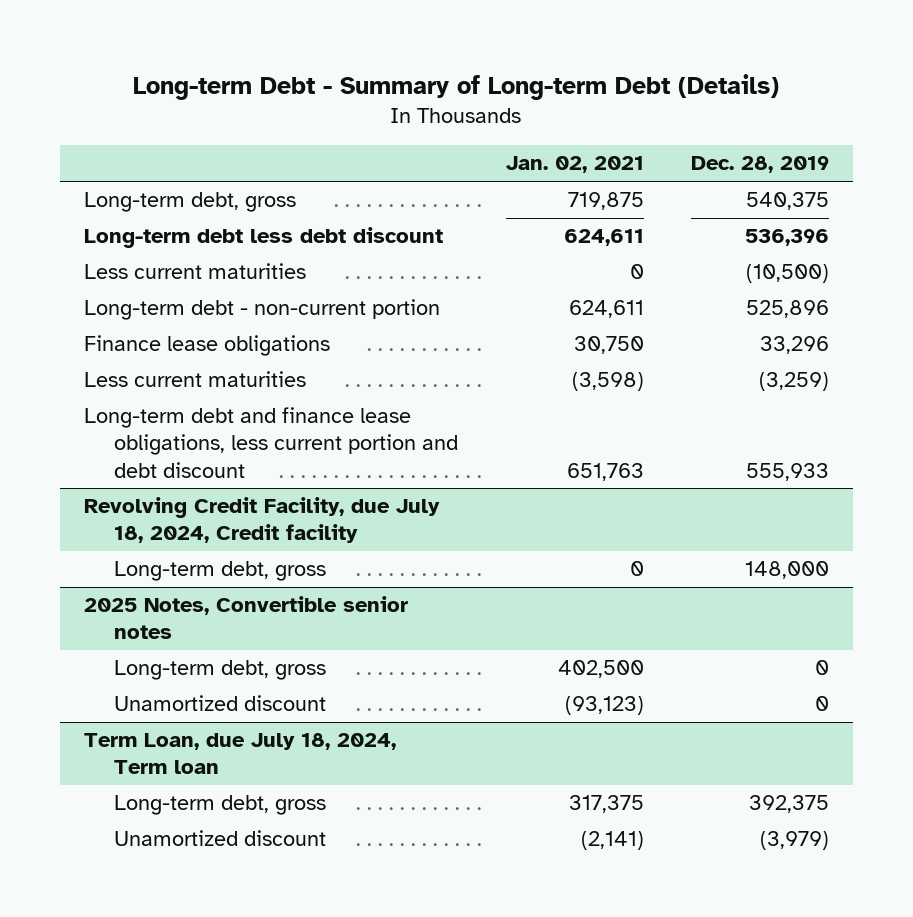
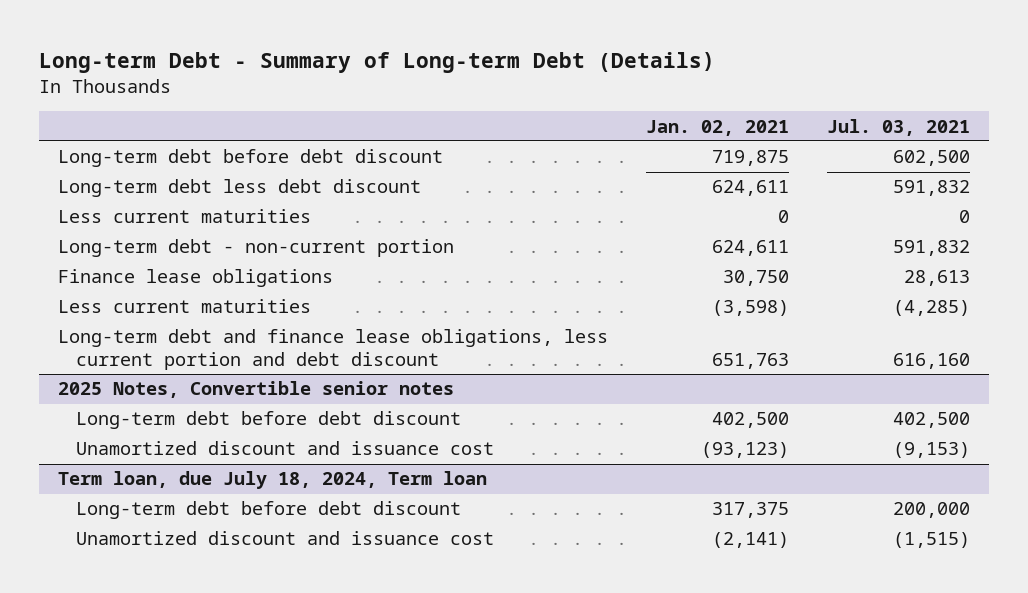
- | Jan. 02, 2021 | Dec. 28, 2019
+ | Jan. 02, 2021 | Jul. 03, 2021
- Long-term debt, gross | 719,875 | 540,375
+ Long-term debt before debt discount | 719,875 | 602,500
- Revolving Credit Facility, due July 18, 2024, Credit facility
- Long-term debt, gross | 0 | 148,000
@ 2025 Notes, Convertible senior notes
- Long-term debt, gross | 402,500 | 0
- Unamortized discount | (93,123) | 0
- Term Loan, due July 18, 2024, Term loan
- Long-term debt, gross | 317,375 | 392,375
- Unamortized discount | (2,141) | (3,979)
@ 2025 Notes, Convertible senior notes
+ Long-term debt before debt discount | 402,500 | 402,500
+ Unamortized discount and issuance cost | (93,123) | (9,153)
+ Term loan, due July 18, 2024, Term loan
+ Long-term debt before debt discount | 317,375 | 200,000
+ Unamortized discount and issuance cost | (2,141) | (1,515)

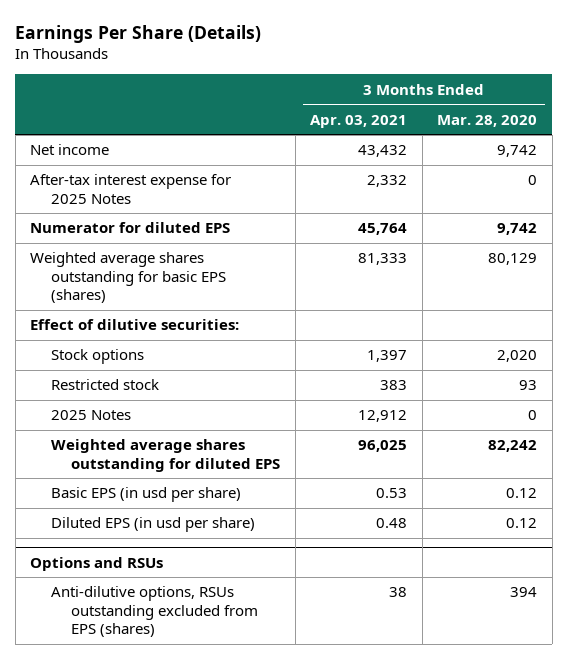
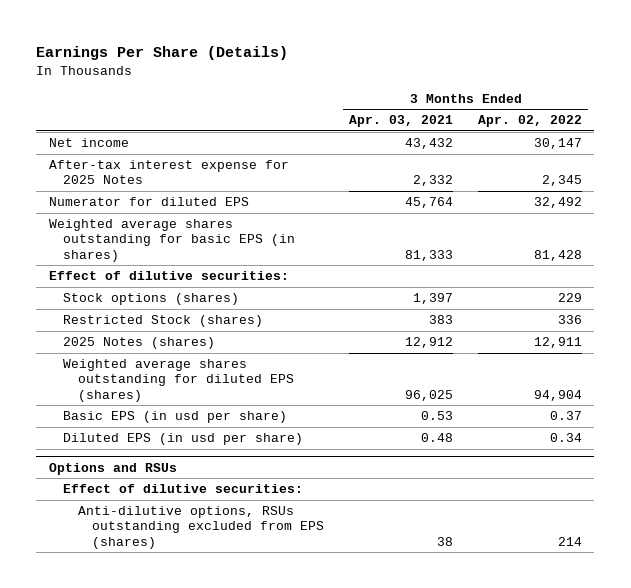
- | 3 Months Ended Apr. 03, 2021 | 3 Months Ended Mar. 28, 2020
+ | 3 Months Ended Apr. 03, 2021 | 3 Months Ended Apr. 02, 2022
- Weighted average shares outstanding for basic EPS (shares) | 81,333 | 80,129
+ Weighted average shares outstanding for basic EPS (in shares) | 81,333 | 81,428
- Stock options | 1,397 | 2,020
- Restricted stock | 383 | 93
- 2025 Notes | 12,912 | 0
- Weighted average shares outstanding for diluted EPS | 96,025 | 82,242
+ Stock options (shares) | 1,397 | 229
+ Restricted Stock (shares) | 383 | 336
+ 2025 Notes (shares) | 12,912 | 12,911
+ Weighted average shares outstanding for diluted EPS (shares) | 96,025 | 94,904
@ Options and RSUs
+ Effect of dilutive securities:

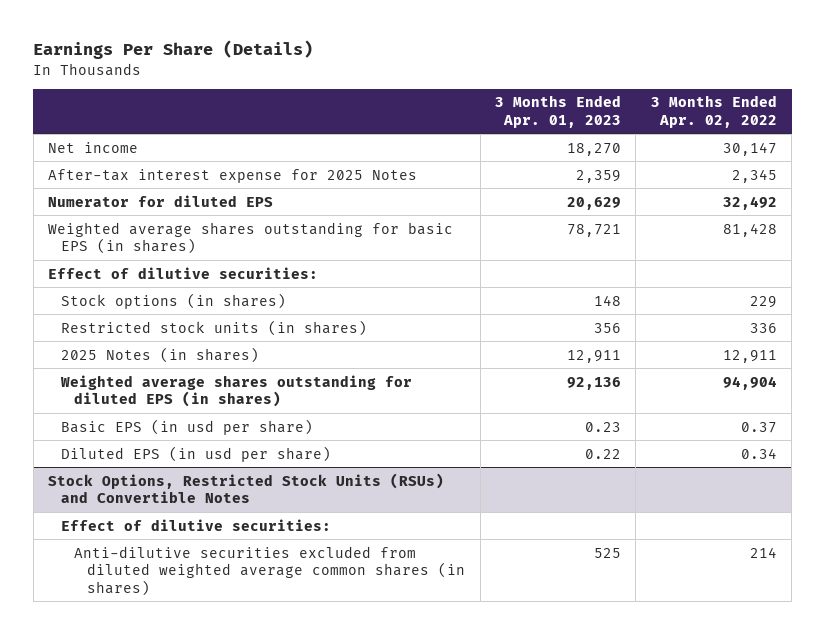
- | 3 Months Ended Apr. 03, 2021 | 3 Months Ended Apr. 02, 2022
+ | 3 Months Ended Apr. 01, 2023 | 3 Months Ended Apr. 02, 2022
- Stock options (shares) | 1,397 | 229
- Restricted Stock (shares) | 383 | 336
- 2025 Notes (shares) | 12,912 | 12,911
- Weighted average shares outstanding for diluted EPS (shares) | 96,025 | 94,904
+ Stock options (in shares) | 148 | 229
+ Restricted stock units (in shares) | 356 | 336
+ 2025 Notes (in shares) | 12,911 | 12,911
+ Weighted average shares outstanding for diluted EPS (in shares) | 92,136 | 94,904
- Options and RSUs
+ Stock Options, Restricted Stock Units (RSUs) and Convertible Notes
- Anti-dilutive options, RSUs outstanding excluded from EPS (shares) | 38 | 214
+ Anti-dilutive securities excluded from diluted weighted average common shares (in shares) | 525 | 214

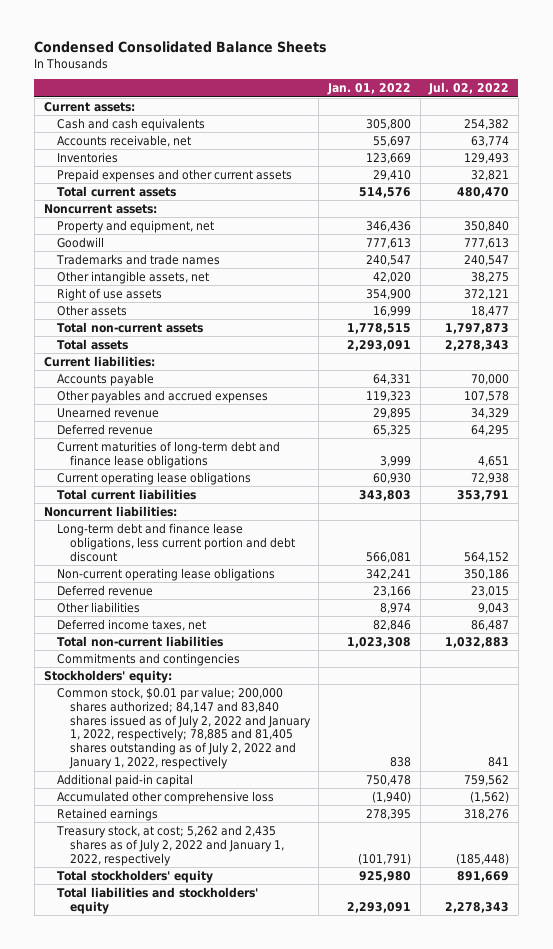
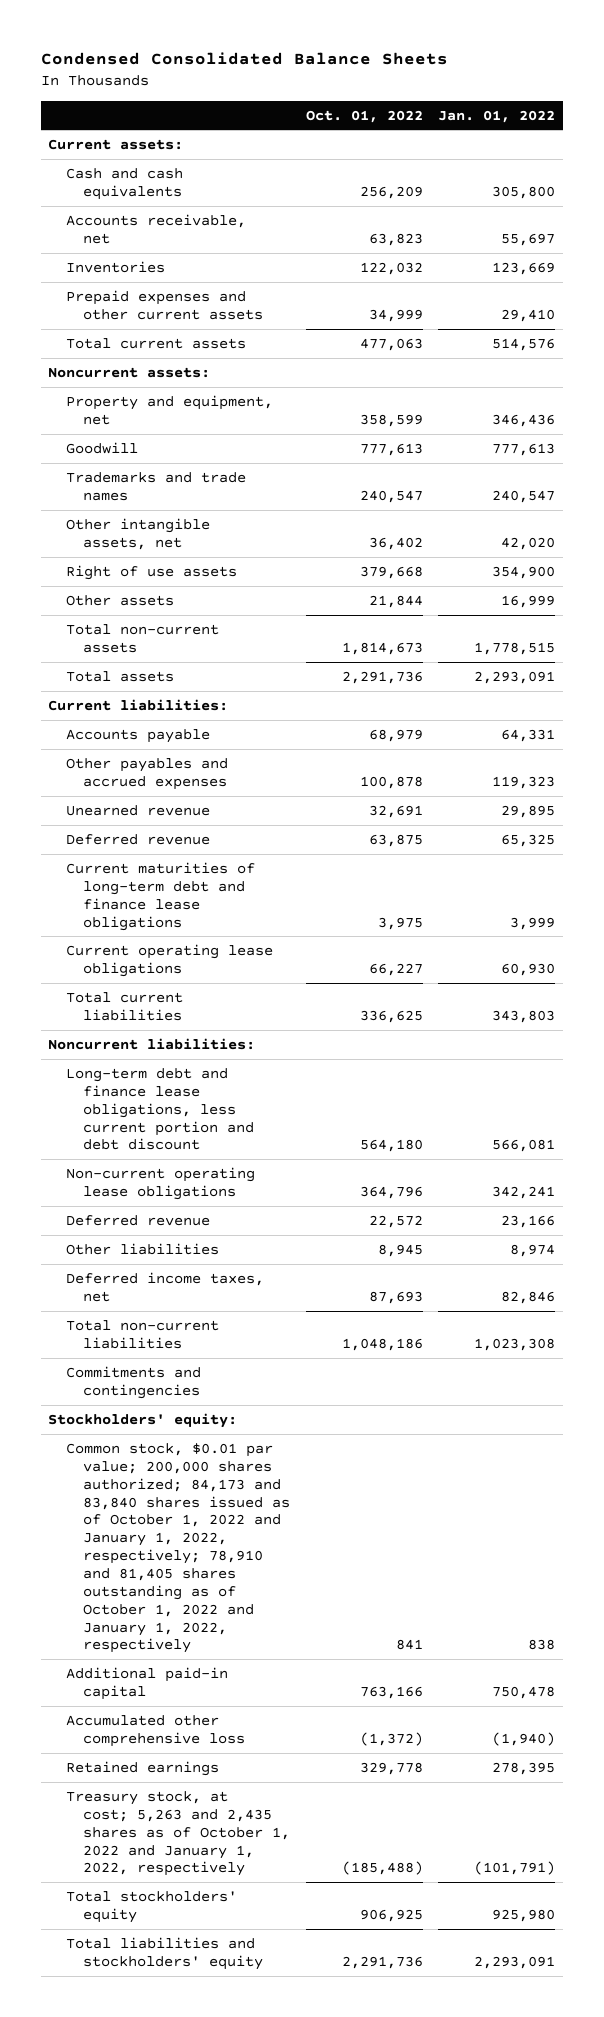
- | Jan. 01, 2022 | Jul. 02, 2022
+ | Oct. 01, 2022 | Jan. 01, 2022
- Common stock, $0.01 par value; 200,000 shares authorized; 84,147 and 83,840 shares issued as of July 2, 2022 and January 1, 2022, respectively; 78,885 and 81,405 shares outstanding as of July 2, 2022 and January 1, 2022, respectively | 838 | 841
+ Common stock, $0.01 par value; 200,000 shares authorized; 84,173 and 83,840 shares issued as of October 1, 2022 and January 1, 2022, respectively; 78,910 and 81,405 shares outstanding as of October 1, 2022 and January 1, 2022, respectively | 841 | 838
- Treasury stock, at cost; 5,262 and 2,435 shares as of July 2, 2022 and January 1, 2022, respectively | (101,791) | (185,448)
+ Treasury stock, at cost; 5,263 and 2,435 shares as of October 1, 2022 and January 1, 2022, respectively | (185,488) | (101,791)

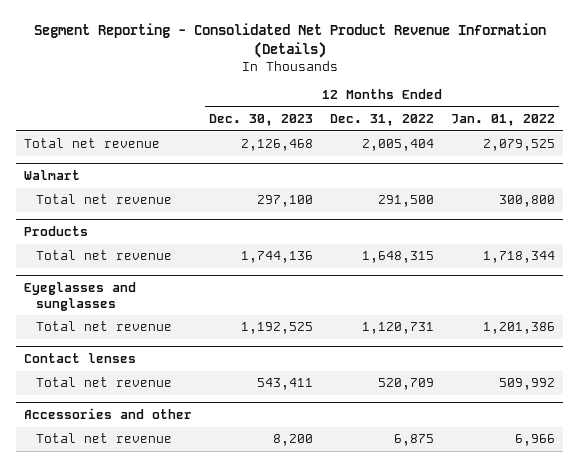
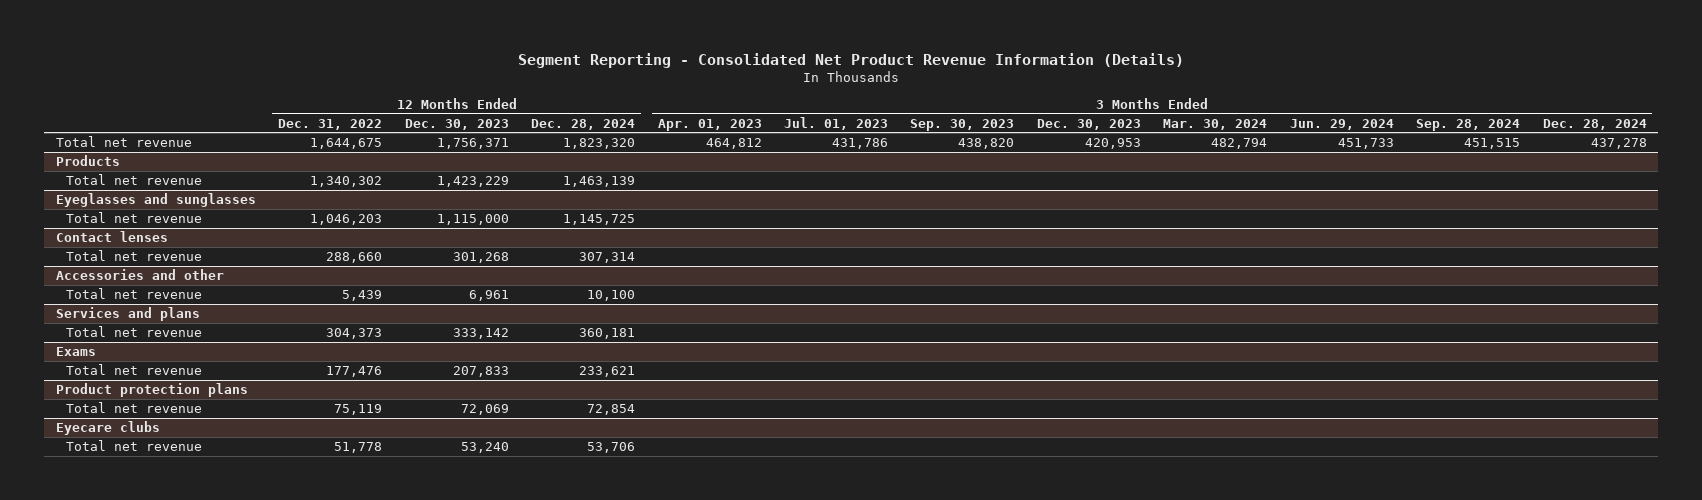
- | 12 Months Ended Dec. 30, 2023 | 12 Months Ended Dec. 31, 2022 | 12 Months Ended Jan. 01, 2022
+ | 12 Months Ended Dec. 31, 2022 | 12 Months Ended Dec. 30, 2023 | 12 Months Ended Dec. 28, 2024 | 3 Months Ended Apr. 01, 2023 | 3 Months Ended Jul. 01, 2023 | 3 Months Ended Sep. 30, 2023 | 3 Months Ended Dec. 30, 2023 | 3 Months Ended Mar. 30, 2024 | 3 Months Ended Jun. 29, 2024 | 3 Months Ended Sep. 28, 2024 | 3 Months Ended Dec. 28, 2024
- Total net revenue | 2,126,468 | 2,005,404 | 2,079,525
- Walmart
- Total net revenue | 297,100 | 291,500 | 300,800
+ Total net revenue | 1,644,675 | 1,756,371 | 1,823,320 | 464,812 | 431,786 | 438,820 | 420,953 | 482,794 | 451,733 | 451,515 | 437,278
@ Products
- Total net revenue | 1,744,136 | 1,648,315 | 1,718,344
+ Total net revenue | 1,340,302 | 1,423,229 | 1,463,139 | | | | | | | |
@ Eyeglasses and sunglasses
- Total net revenue | 1,192,525 | 1,120,731 | 1,201,386
+ Total net revenue | 1,046,203 | 1,115,000 | 1,145,725 | | | | | | | |
@ Contact lenses
- Total net revenue | 543,411 | 520,709 | 509,992
+ Total net revenue | 288,660 | 301,268 | 307,314 | | | | | | | |
@ Accessories and other
- Total net revenue | 8,200 | 6,875 | 6,966
+ Total net revenue | 5,439 | 6,961 | 10,100 | | | | | | | |
+ Services and plans
+ Total net revenue | 304,373 | 333,142 | 360,181 | | | | | | | |
+ Exams
+ Total net revenue | 177,476 | 207,833 | 233,621 | | | | | | | |
+ Product protection plans
+ Total net revenue | 75,119 | 72,069 | 72,854 | | | | | | | |
+ Eyecare clubs
+ Total net revenue | 51,778 | 53,240 | 53,706 | | | | | | | |

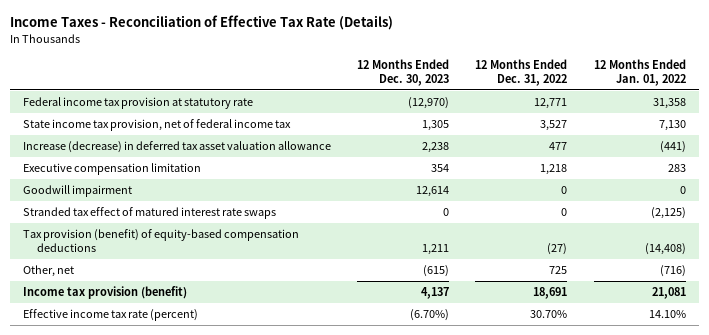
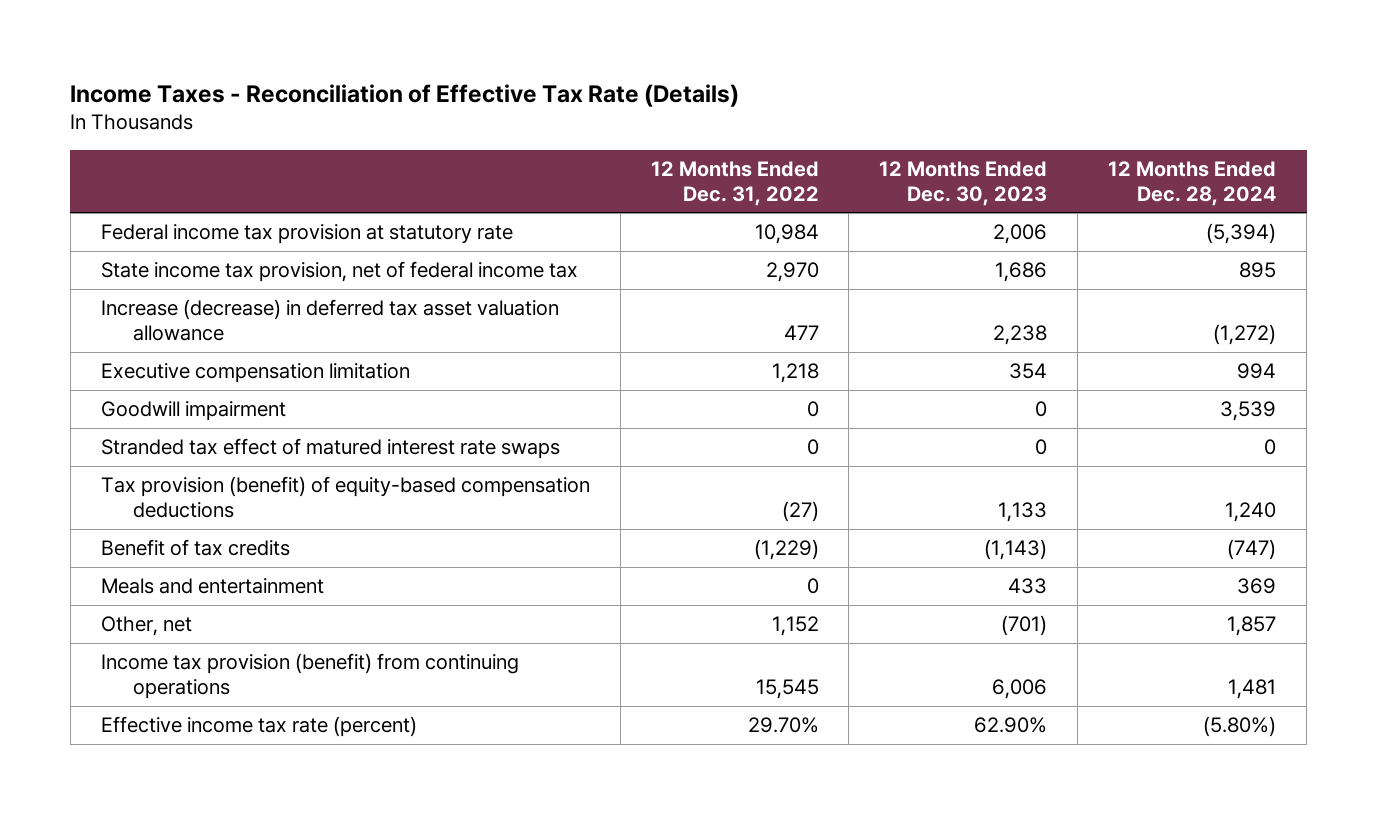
- | 12 Months Ended Dec. 30, 2023 | 12 Months Ended Dec. 31, 2022 | 12 Months Ended Jan. 01, 2022
+ | 12 Months Ended Dec. 31, 2022 | 12 Months Ended Dec. 30, 2023 | 12 Months Ended Dec. 28, 2024
- Federal income tax provision at statutory rate | (12,970) | 12,771 | 31,358
- State income tax provision, net of federal income tax | 1,305 | 3,527 | 7,130
+ Federal income tax provision at statutory rate | 10,984 | 2,006 | (5,394)
+ State income tax provision, net of federal income tax | 2,970 | 1,686 | 895
- Goodwill impairment | 12,614 | 0 | 0
+ Goodwill impairment | 0 | 0 | 3,539
- Tax provision (benefit) of equity-based compensation deductions | 1,211 | (27) | (14,408)
- Other, net | (615) | 725 | (716)
- Income tax provision (benefit) | 4,137 | 18,691 | 21,081
- Effective income tax rate (percent) | (6.70%) | 30.70% | 14.10%
+ Tax provision (benefit) of equity-based compensation deductions | (27) | 1,133 | 1,240
+ Benefit of tax credits | (1,229) | (1,143) | (747)
+ Meals and entertainment | 0 | 433 | 369
+ Other, net | 1,152 | (701) | 1,857
+ Income tax provision (benefit) from continuing operations | 15,545 | 6,006 | 1,481
+ Effective income tax rate (percent) | 29.70% | 62.90% | (5.80%)

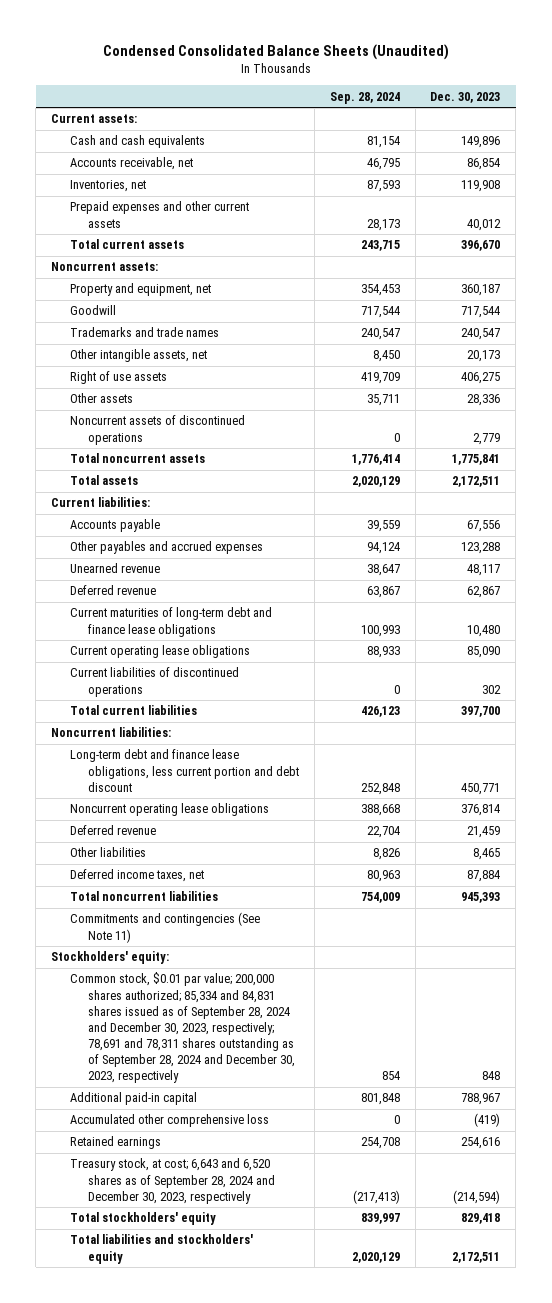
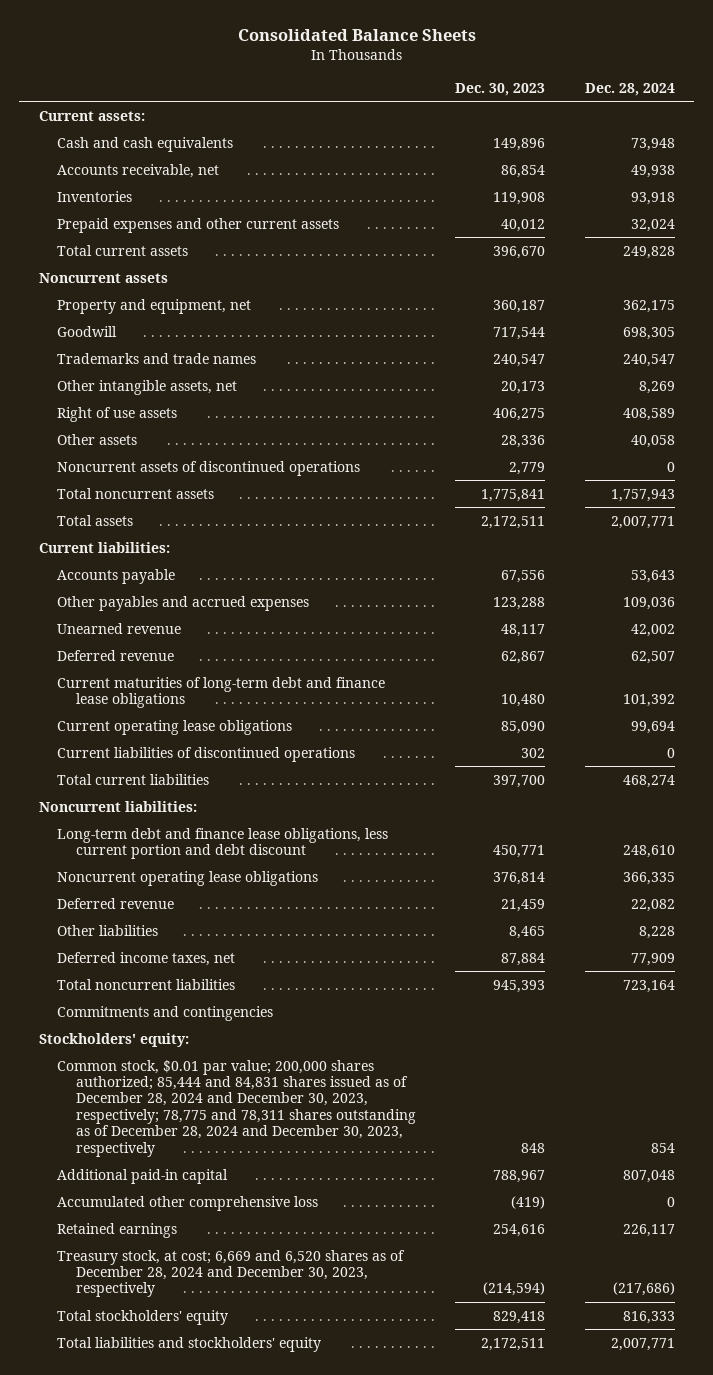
- Condensed Consolidated Balance Sheets (Unaudited)
+ Consolidated Balance Sheets
- | Sep. 28, 2024 | Dec. 30, 2023
+ | Dec. 30, 2023 | Dec. 28, 2024
- Inventories, net | 87,593 | 119,908
+ Inventories | 119,908 | 93,918
- Noncurrent assets:
+ Noncurrent assets
- Commitments and contingencies (See Note 11)
+ Commitments and contingencies
- Common stock, $0.01 par value; 200,000 shares authorized; 85,334 and 84,831 shares issued as of September 28, 2024 and December 30, 2023, respectively; 78,691 and 78,311 shares outstanding as of September 28, 2024 and December 30, 2023, respectively | 854 | 848
+ Common stock, $0.01 par value; 200,000 shares authorized; 85,444 and 84,831 shares issued as of December 28, 2024 and December 30, 2023, respectively; 78,775 and 78,311 shares outstanding as of December 28, 2024 and December 30, 2023, respectively | 848 | 854
- Treasury stock, at cost; 6,643 and 6,520 shares as of September 28, 2024 and December 30, 2023, respectively | (217,413) | (214,594)
+ Treasury stock, at cost; 6,669 and 6,520 shares as of December 28, 2024 and December 30, 2023, respectively | (214,594) | (217,686)

